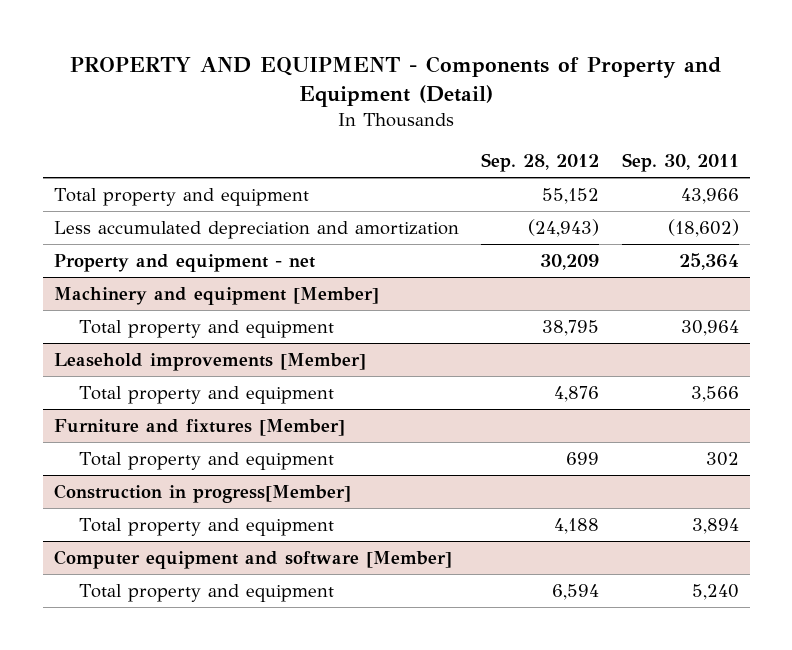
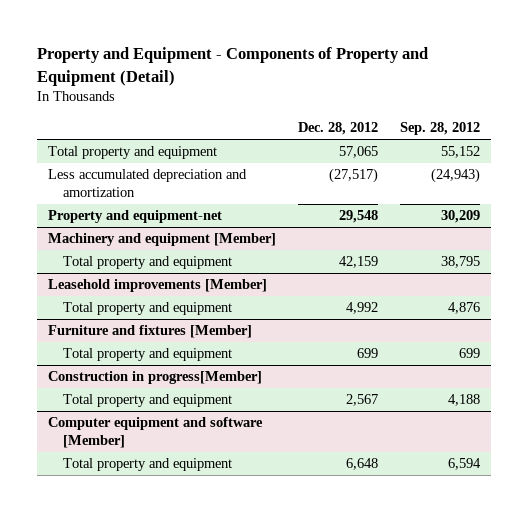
- PROPERTY AND EQUIPMENT - Components of Property and Equipment (Detail)
+ Property and Equipment - Components of Property and Equipment (Detail)
- | Sep. 28, 2012 | Sep. 30, 2011
+ | Dec. 28, 2012 | Sep. 28, 2012
- Property and equipment - net | 30,209 | 25,364
+ Property and equipment-net | 29,548 | 30,209

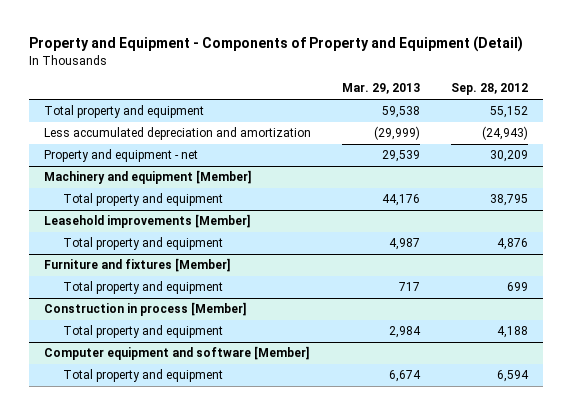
- | Dec. 28, 2012 | Sep. 28, 2012
+ | Mar. 29, 2013 | Sep. 28, 2012
- Property and equipment-net | 29,548 | 30,209
+ Property and equipment - net | 29,539 | 30,209
- Construction in progress[Member]
+ Construction in process [Member]

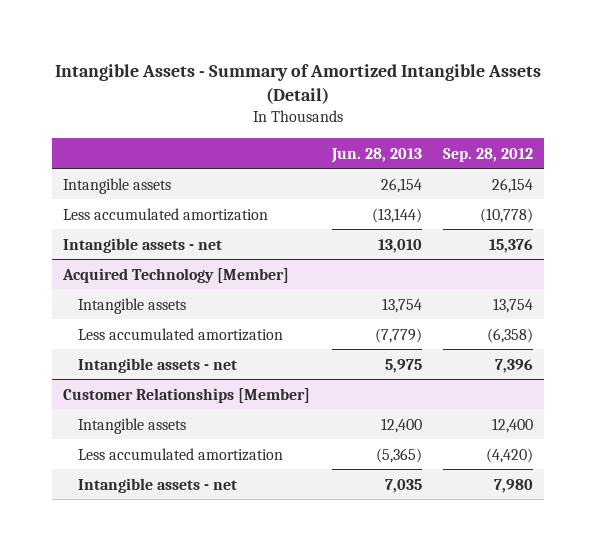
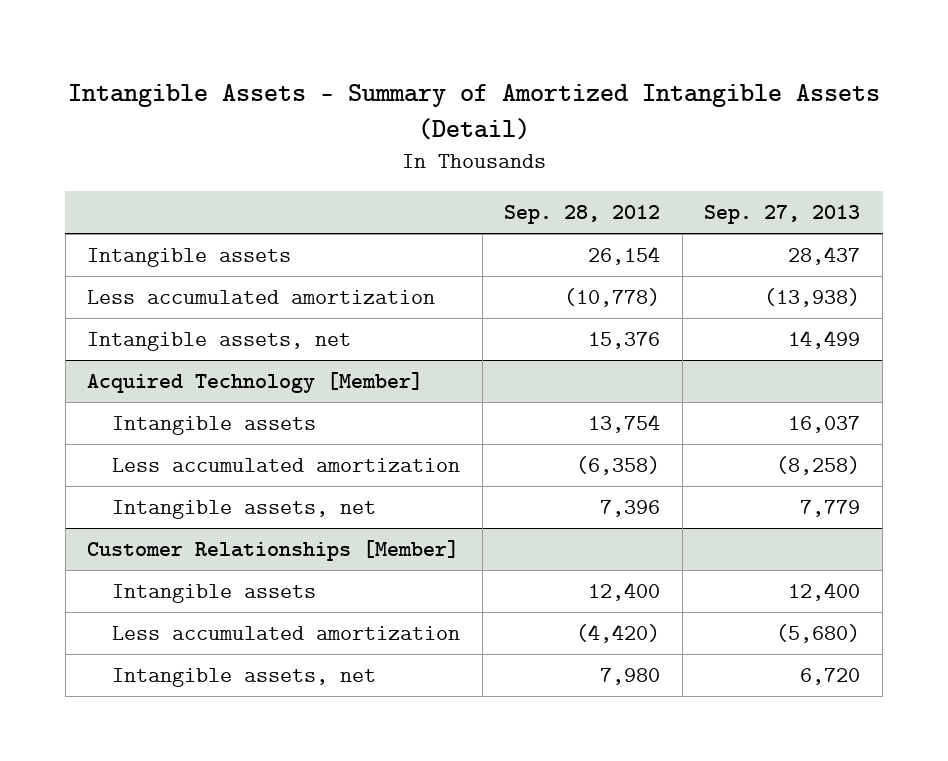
- | Jun. 28, 2013 | Sep. 28, 2012
+ | Sep. 28, 2012 | Sep. 27, 2013
- Intangible assets - net | 13,010 | 15,376
+ Intangible assets, net | 15,376 | 14,499
@ Acquired Technology [Member]
- Intangible assets - net | 5,975 | 7,396
+ Intangible assets, net | 7,396 | 7,779
@ Customer Relationships [Member]
- Intangible assets - net | 7,035 | 7,980
+ Intangible assets, net | 7,980 | 6,720

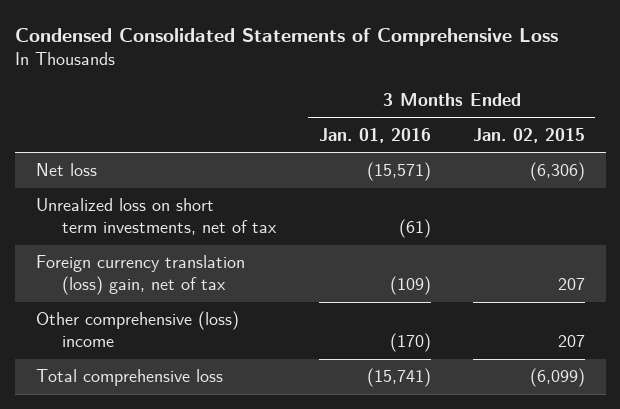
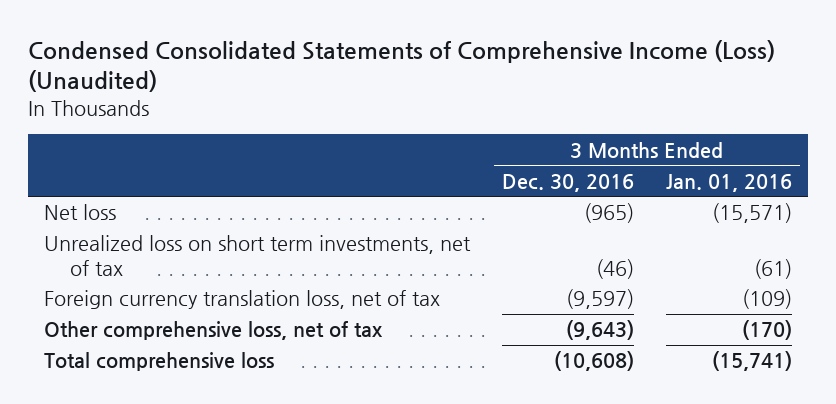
- Condensed Consolidated Statements of Comprehensive Loss
+ Condensed Consolidated Statements of Comprehensive Income (Loss) (Unaudited)
- | 3 Months Ended Jan. 01, 2016 | 3 Months Ended Jan. 02, 2015
+ | 3 Months Ended Dec. 30, 2016 | 3 Months Ended Jan. 01, 2016
- Foreign currency translation (loss) gain, net of tax | (109) | 207
- Other comprehensive (loss) income | (170) | 207
+ Foreign currency translation loss, net of tax | (9,597) | (109)
+ Other comprehensive loss, net of tax | (9,643) | (170)

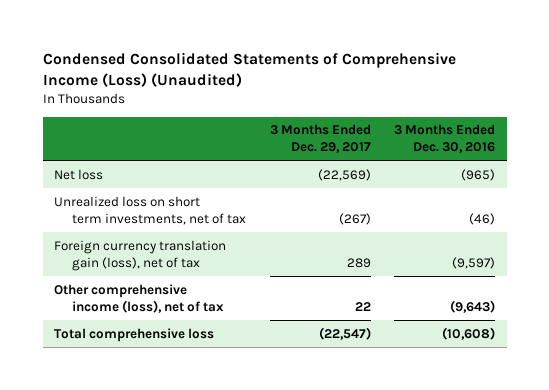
- | 3 Months Ended Dec. 30, 2016 | 3 Months Ended Jan. 01, 2016
+ | 3 Months Ended Dec. 29, 2017 | 3 Months Ended Dec. 30, 2016
- Foreign currency translation loss, net of tax | (9,597) | (109)
- Other comprehensive loss, net of tax | (9,643) | (170)
+ Foreign currency translation gain (loss), net of tax | 289 | (9,597)
+ Other comprehensive income (loss), net of tax | 22 | (9,643)

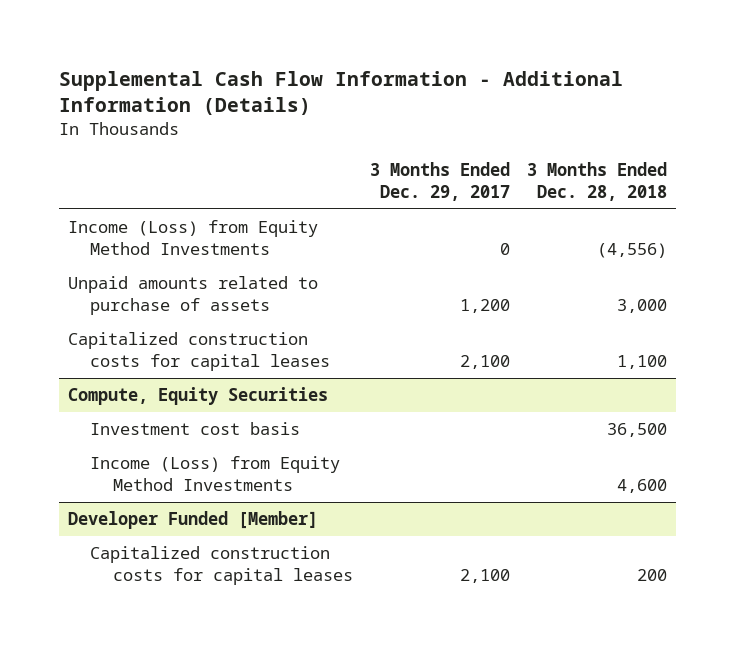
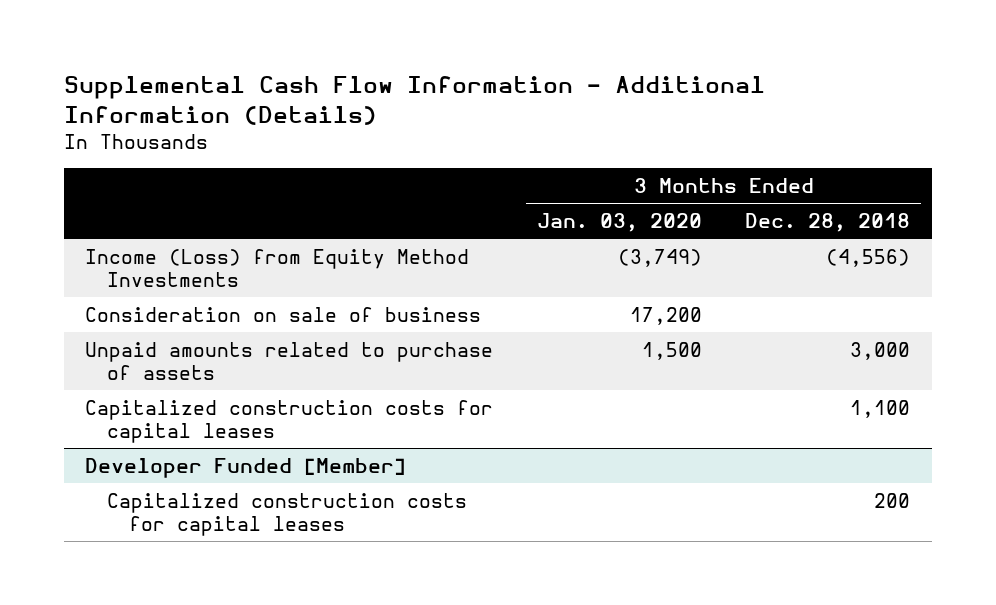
- | 3 Months Ended Dec. 29, 2017 | 3 Months Ended Dec. 28, 2018
+ | 3 Months Ended Jan. 03, 2020 | 3 Months Ended Dec. 28, 2018
+ Consideration on sale of business | 17,200 |
- Compute, Equity Securities
- Investment cost basis | | 36,500
- Income (Loss) from Equity Method Investments | | 4,600

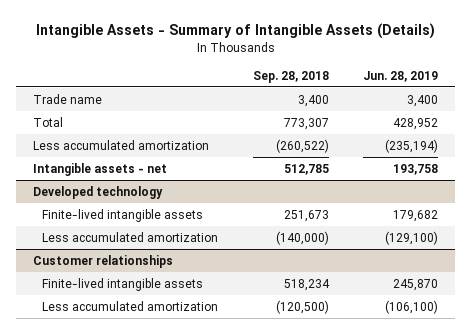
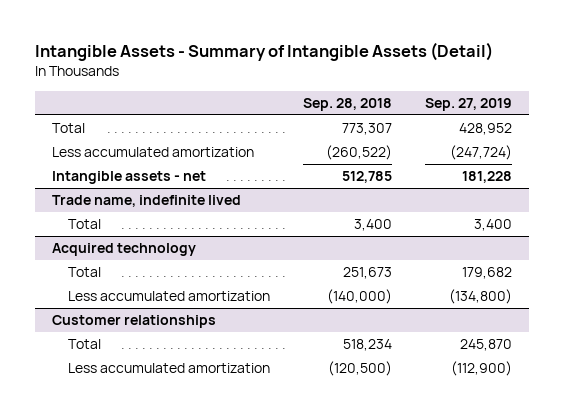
- Intangible Assets - Summary of Intangible Assets (Details)
+ Intangible Assets - Summary of Intangible Assets (Detail)
- | Sep. 28, 2018 | Jun. 28, 2019
+ | Sep. 28, 2018 | Sep. 27, 2019
- Trade name | 3,400 | 3,400
- Developed technology
- Finite-lived intangible assets | 251,673 | 179,682
+ Trade name, indefinite lived
+ Total | 3,400 | 3,400
+ Acquired technology
+ Total | 251,673 | 179,682
@ Customer relationships
- Finite-lived intangible assets | 518,234 | 245,870
+ Total | 518,234 | 245,870

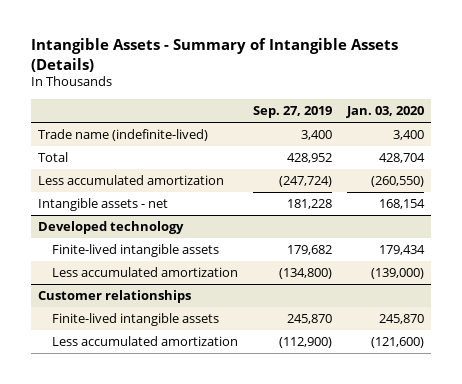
- Intangible Assets - Summary of Intangible Assets (Detail)
+ Intangible Assets - Summary of Intangible Assets (Details)
- | Sep. 28, 2018 | Sep. 27, 2019
+ | Sep. 27, 2019 | Jan. 03, 2020
+ Trade name (indefinite-lived) | 3,400 | 3,400
- Trade name, indefinite lived
- Total | 3,400 | 3,400
- Acquired technology
- Total | 251,673 | 179,682
+ Developed technology
+ Finite-lived intangible assets | 179,682 | 179,434
@ Customer relationships
- Total | 518,234 | 245,870
+ Finite-lived intangible assets | 245,870 | 245,870

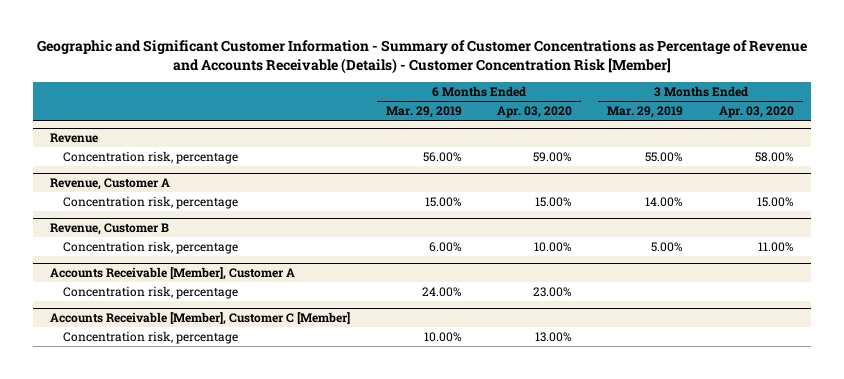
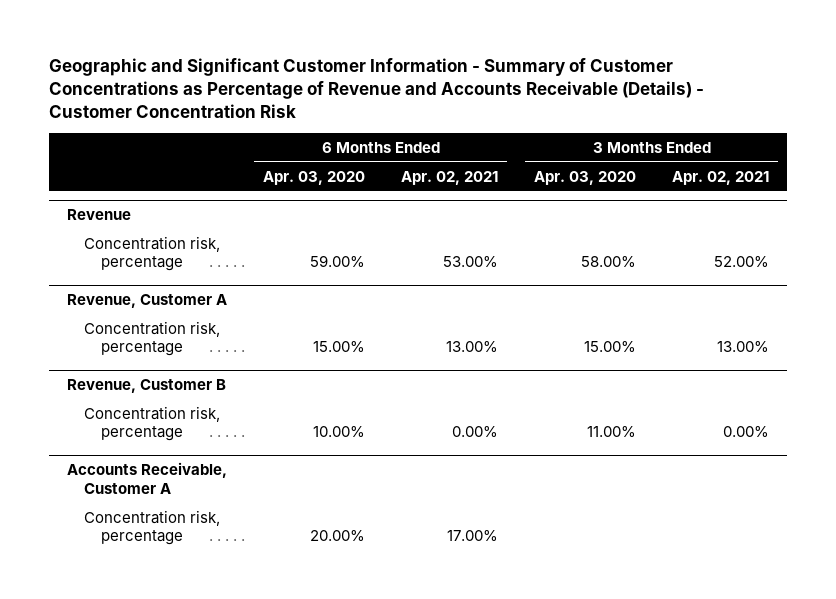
- Geographic and Significant Customer Information - Summary of Customer Concentrations as Percentage of Revenue and Accounts Receivable (Details) - Customer Concentration Risk [Member]
+ Geographic and Significant Customer Information - Summary of Customer Concentrations as Percentage of Revenue and Accounts Receivable (Details) - Customer Concentration Risk
- | 6 Months Ended Mar. 29, 2019 | 6 Months Ended Apr. 03, 2020 | 3 Months Ended Mar. 29, 2019 | 3 Months Ended Apr. 03, 2020
+ | 6 Months Ended Apr. 03, 2020 | 6 Months Ended Apr. 02, 2021 | 3 Months Ended Apr. 03, 2020 | 3 Months Ended Apr. 02, 2021
- Accounts Receivable [Member], Customer A
- Concentration risk, percentage | 24.00% | 23.00% | |
- Accounts Receivable [Member], Customer C [Member]
- Concentration risk, percentage | 10.00% | 13.00% | |
+ Accounts Receivable, Customer A
+ Concentration risk, percentage | 20.00% | 17.00% | |

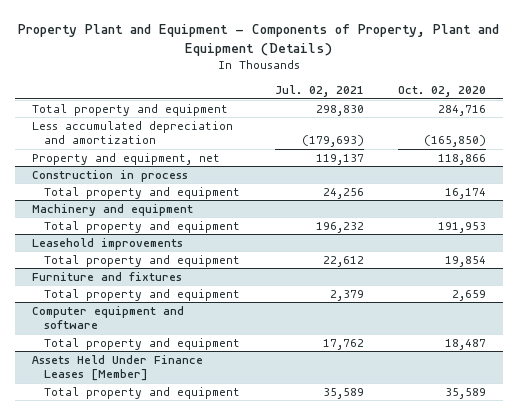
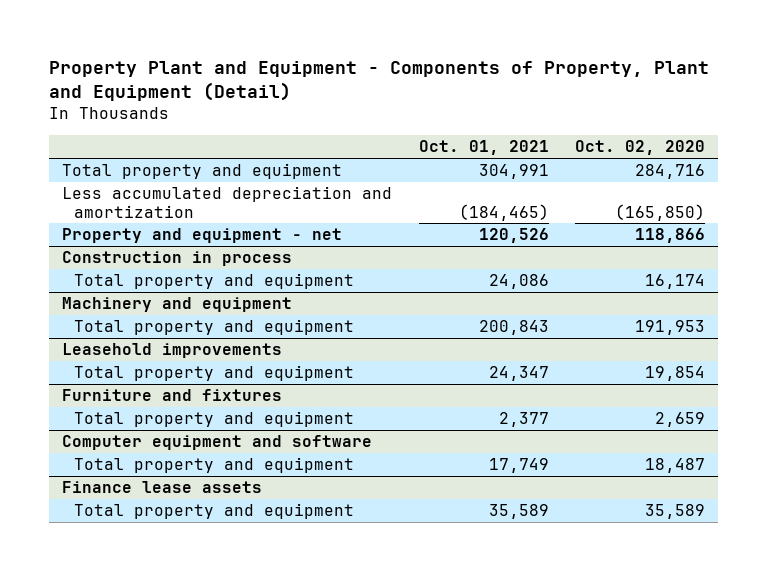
- Property Plant and Equipment - Components of Property, Plant and Equipment (Details)
+ Property Plant and Equipment - Components of Property, Plant and Equipment (Detail)
- | Jul. 02, 2021 | Oct. 02, 2020
+ | Oct. 01, 2021 | Oct. 02, 2020
- Property and equipment, net | 119,137 | 118,866
+ Property and equipment - net | 120,526 | 118,866
- Assets Held Under Finance Leases [Member]
+ Finance lease assets

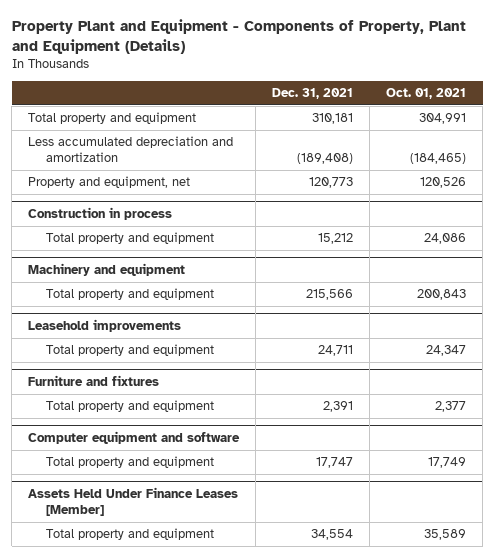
- Property Plant and Equipment - Components of Property, Plant and Equipment (Detail)
+ Property Plant and Equipment - Components of Property, Plant and Equipment (Details)
- | Oct. 01, 2021 | Oct. 02, 2020
+ | Dec. 31, 2021 | Oct. 01, 2021
- Property and equipment - net | 120,526 | 118,866
+ Property and equipment, net | 120,773 | 120,526
- Finance lease assets
+ Assets Held Under Finance Leases [Member]

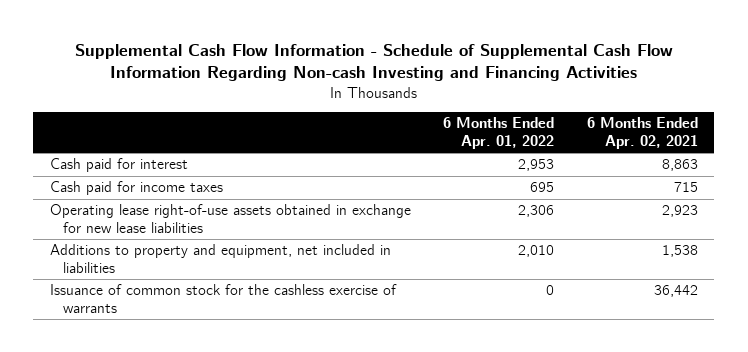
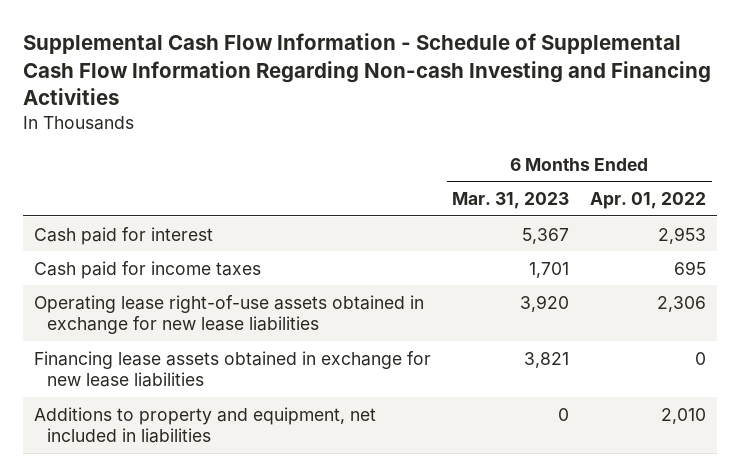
- | 6 Months Ended Apr. 01, 2022 | 6 Months Ended Apr. 02, 2021
+ | 6 Months Ended Mar. 31, 2023 | 6 Months Ended Apr. 01, 2022
+ Financing lease assets obtained in exchange for new lease liabilities | 3,821 | 0
- Issuance of common stock for the cashless exercise of warrants | 0 | 36,442

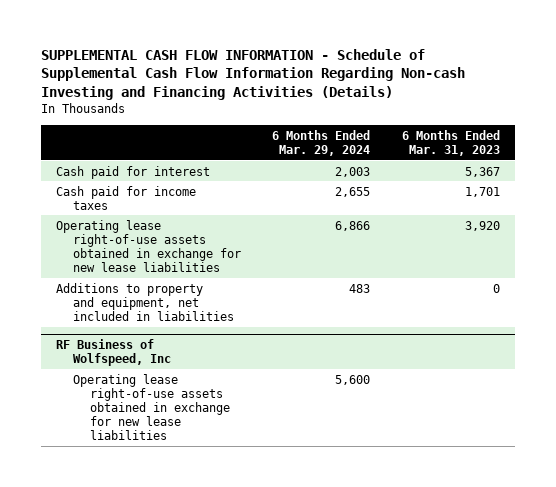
- Supplemental Cash Flow Information - Schedule of Supplemental Cash Flow Information Regarding Non-cash Investing and Financing Activities
+ SUPPLEMENTAL CASH FLOW INFORMATION - Schedule of Supplemental Cash Flow Information Regarding Non-cash Investing and Financing Activities (Details)
- | 6 Months Ended Mar. 31, 2023 | 6 Months Ended Apr. 01, 2022
+ | 6 Months Ended Mar. 29, 2024 | 6 Months Ended Mar. 31, 2023
- Financing lease assets obtained in exchange for new lease liabilities | 3,821 | 0
+ RF Business of Wolfspeed, Inc
+ Operating lease right-of-use assets obtained in exchange for new lease liabilities | 5,600 |

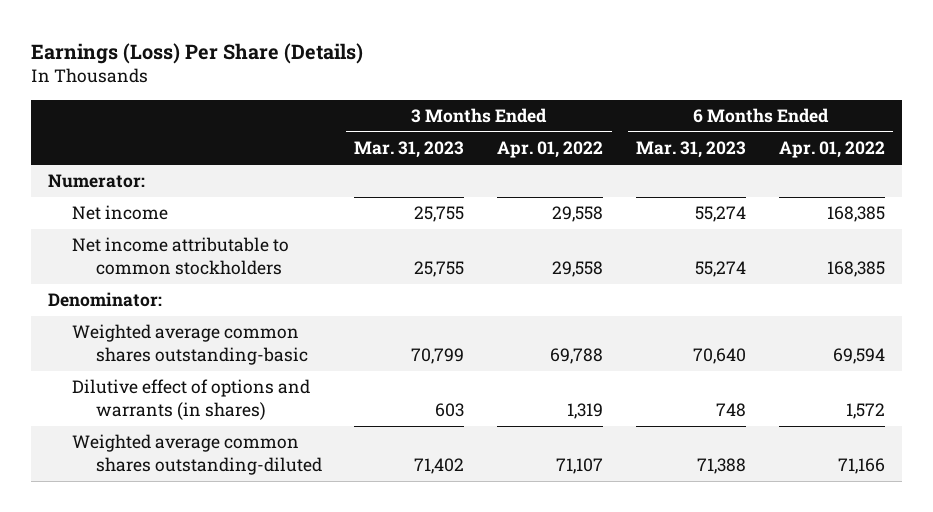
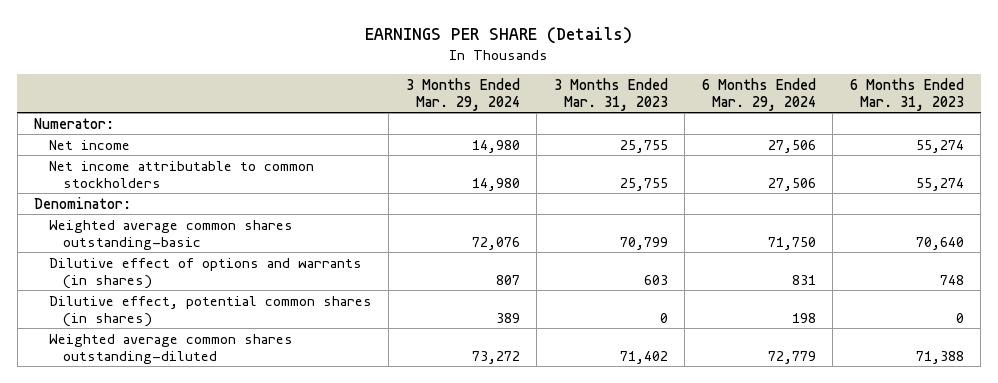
- Earnings (Loss) Per Share (Details)
+ EARNINGS PER SHARE (Details)
- | 3 Months Ended Mar. 31, 2023 | 3 Months Ended Apr. 01, 2022 | 6 Months Ended Mar. 31, 2023 | 6 Months Ended Apr. 01, 2022
+ | 3 Months Ended Mar. 29, 2024 | 3 Months Ended Mar. 31, 2023 | 6 Months Ended Mar. 29, 2024 | 6 Months Ended Mar. 31, 2023
+ Dilutive effect, potential common shares (in shares) | 389 | 0 | 198 | 0

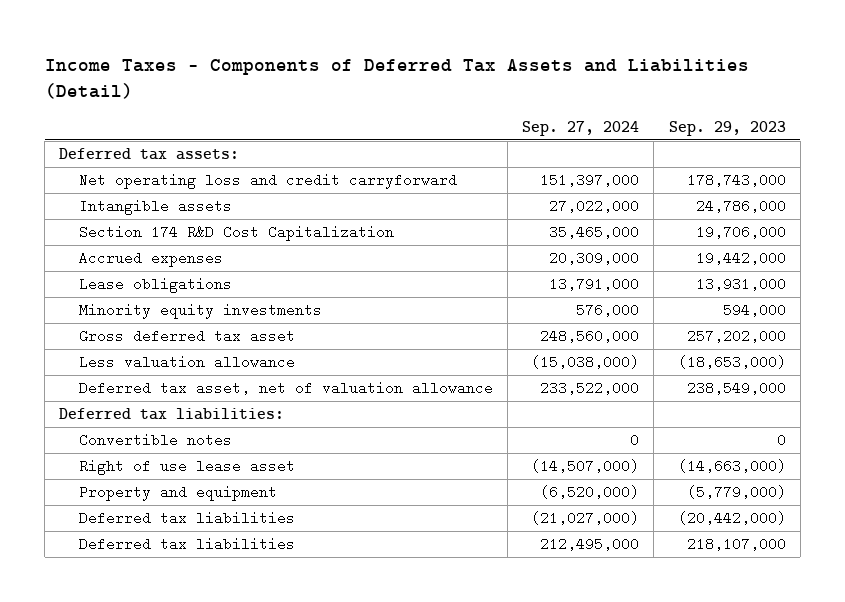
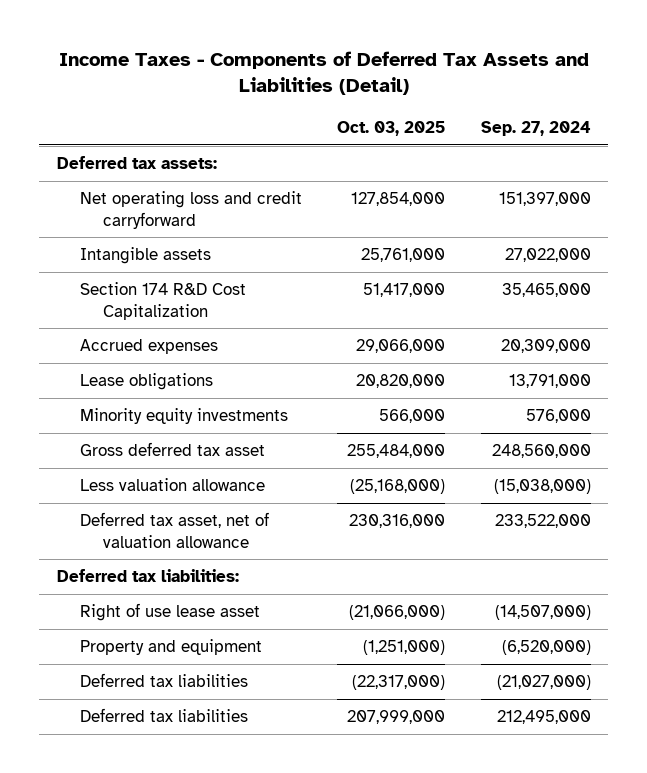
- | Sep. 27, 2024 | Sep. 29, 2023
+ | Oct. 03, 2025 | Sep. 27, 2024
- Convertible notes | 0 | 0

